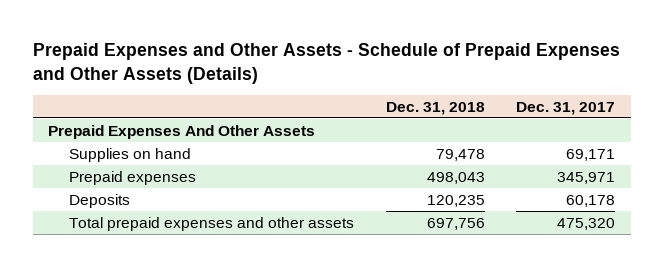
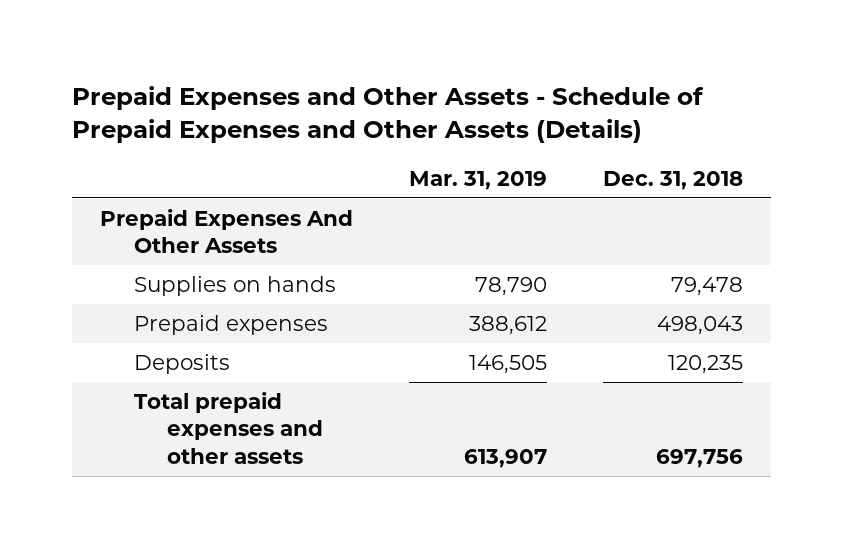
- | Dec. 31, 2018 | Dec. 31, 2017
+ | Mar. 31, 2019 | Dec. 31, 2018
- Supplies on hand | 79,478 | 69,171
+ Supplies on hands | 78,790 | 79,478

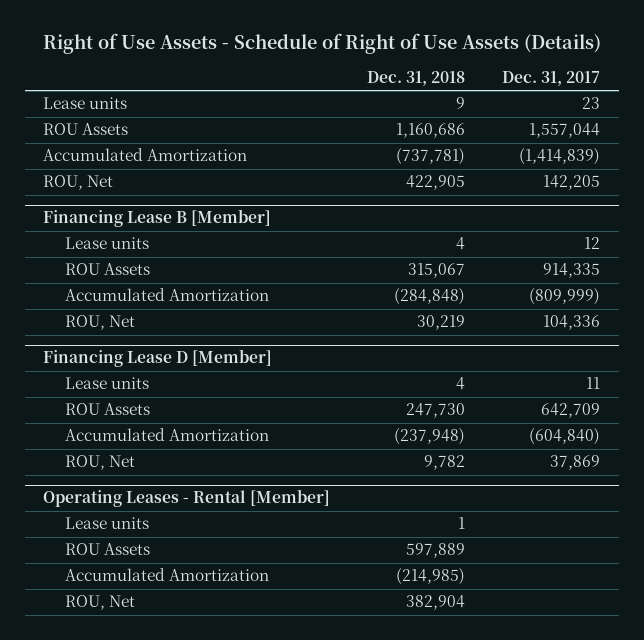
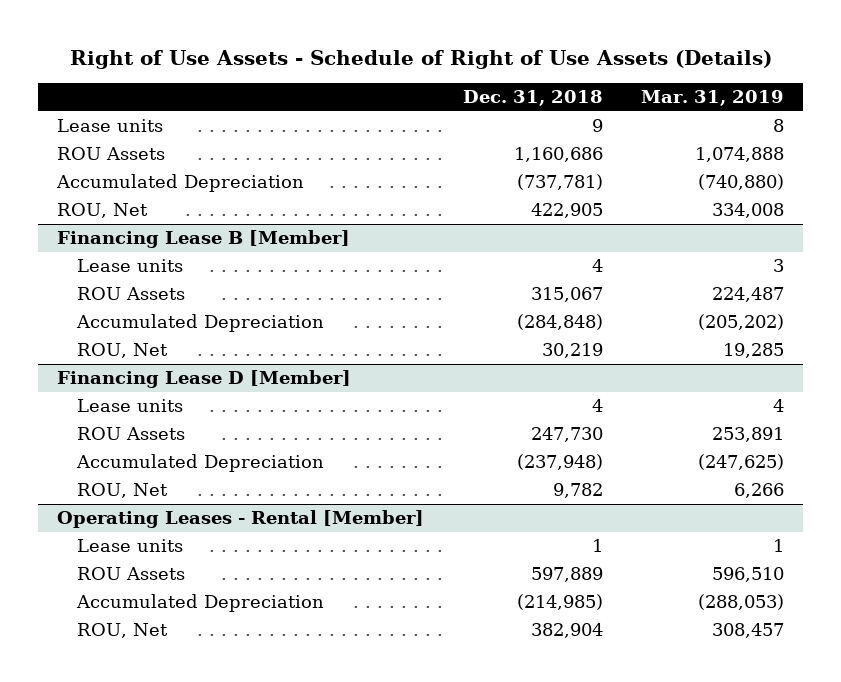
- | Dec. 31, 2018 | Dec. 31, 2017
+ | Dec. 31, 2018 | Mar. 31, 2019
- Accumulated Amortization | (737,781) | (1,414,839)
+ Accumulated Depreciation | (737,781) | (740,880)
@ Financing Lease B [Member]
- Accumulated Amortization | (284,848) | (809,999)
+ Accumulated Depreciation | (284,848) | (205,202)
@ Financing Lease D [Member]
- Accumulated Amortization | (237,948) | (604,840)
+ Accumulated Depreciation | (237,948) | (247,625)
@ Operating Leases - Rental [Member]
- Accumulated Amortization | (214,985) |
+ Accumulated Depreciation | (214,985) | (288,053)

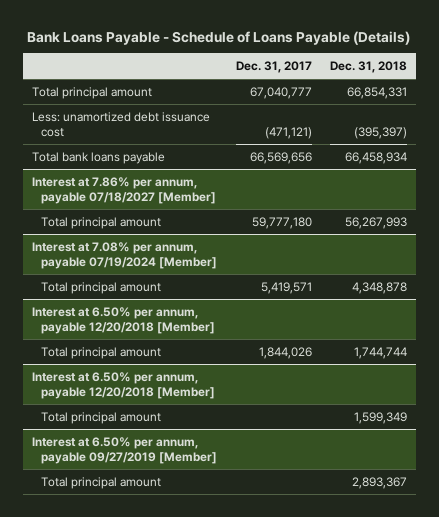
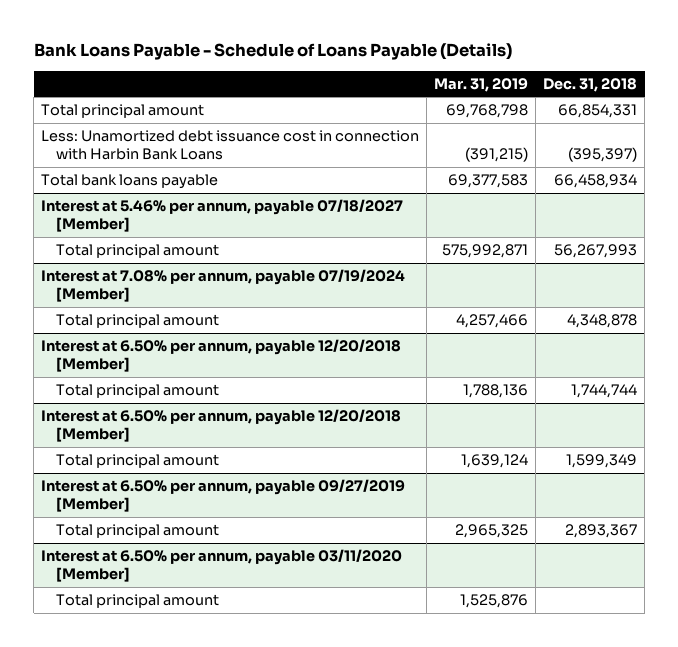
- | Dec. 31, 2017 | Dec. 31, 2018
+ | Mar. 31, 2019 | Dec. 31, 2018
- Less: unamortized debt issuance cost | (471,121) | (395,397)
+ Less: Unamortized debt issuance cost in connection with Harbin Bank Loans | (391,215) | (395,397)
- Interest at 7.86% per annum, payable 07/18/2027 [Member]
+ Interest at 5.46% per annum, payable 07/18/2027 [Member]
+ Interest at 6.50% per annum, payable 03/11/2020 [Member]
+ Total principal amount | 1,525,876 |

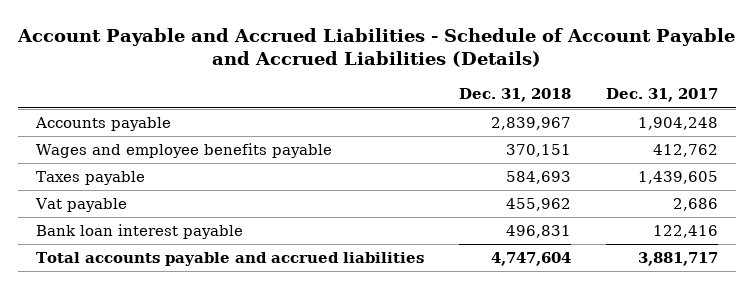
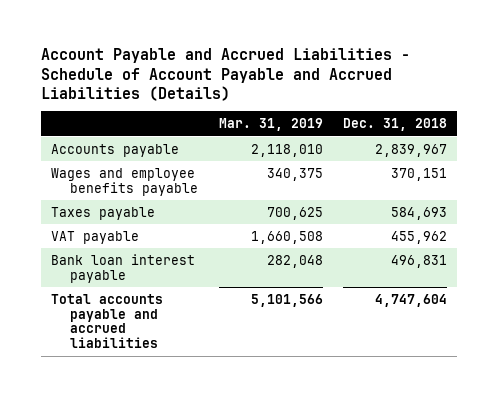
- | Dec. 31, 2018 | Dec. 31, 2017
+ | Mar. 31, 2019 | Dec. 31, 2018
- Vat payable | 455,962 | 2,686
+ VAT payable | 1,660,508 | 455,962

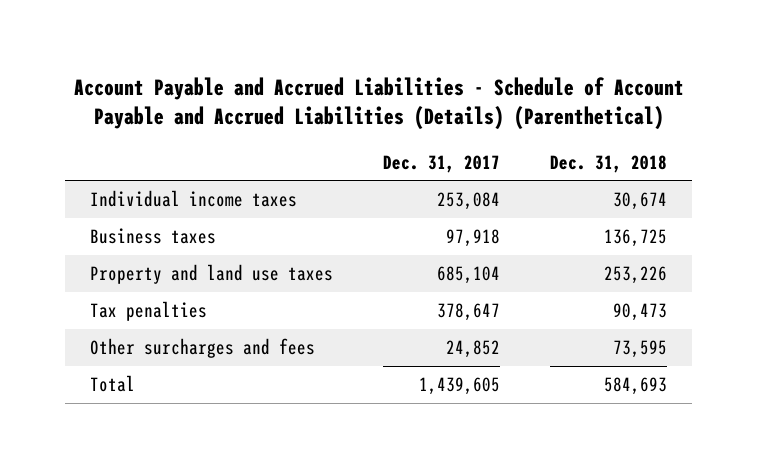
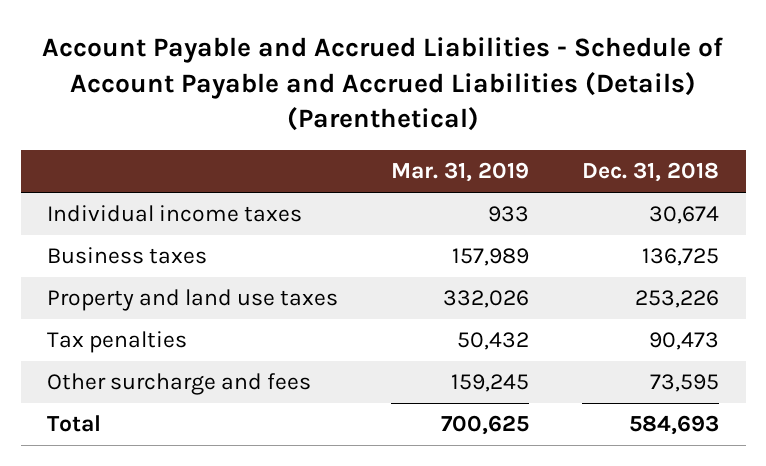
- | Dec. 31, 2017 | Dec. 31, 2018
+ | Mar. 31, 2019 | Dec. 31, 2018
- Other surcharges and fees | 24,852 | 73,595
+ Other surcharge and fees | 159,245 | 73,595

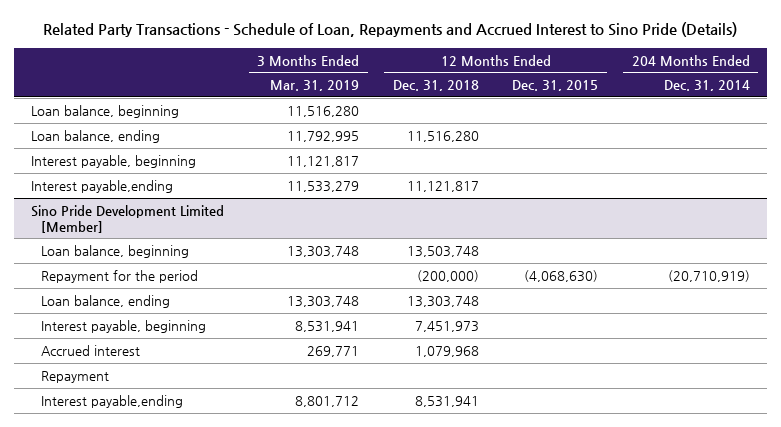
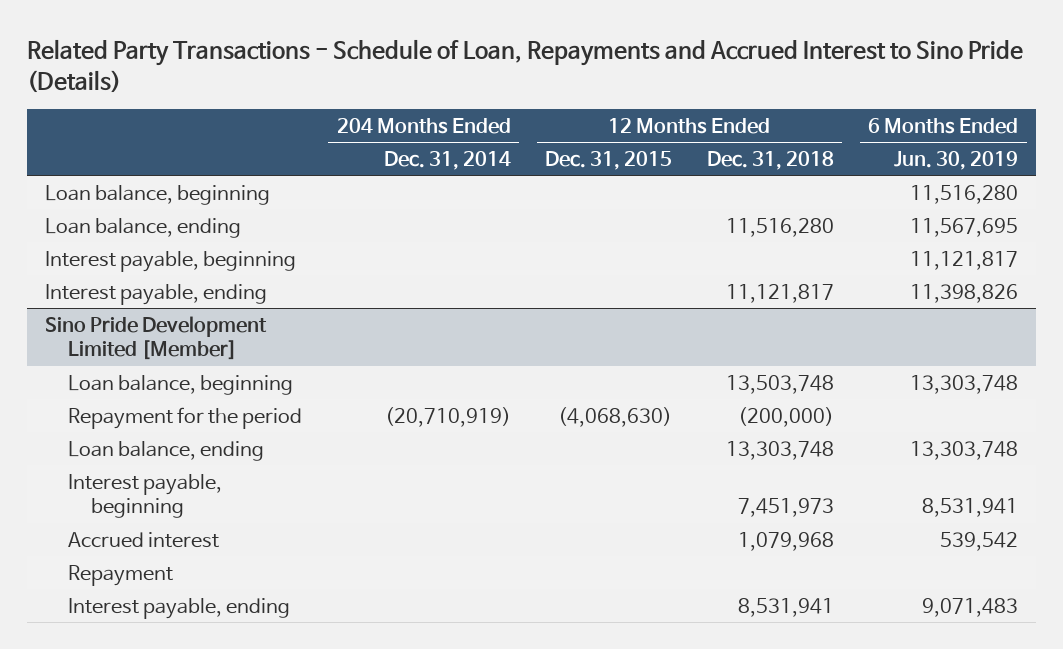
- | 3 Months Ended Mar. 31, 2019 | 12 Months Ended Dec. 31, 2018 | 12 Months Ended Dec. 31, 2015 | 204 Months Ended Dec. 31, 2014
+ | 204 Months Ended Dec. 31, 2014 | 12 Months Ended Dec. 31, 2015 | 12 Months Ended Dec. 31, 2018 | 6 Months Ended Jun. 30, 2019
- Interest payable,ending | 11,533,279 | 11,121,817 | |
+ Interest payable, ending | | | 11,121,817 | 11,398,826
@ Sino Pride Development Limited [Member]
- Interest payable,ending | 8,801,712 | 8,531,941 | |
+ Interest payable, ending | | | 8,531,941 | 9,071,483

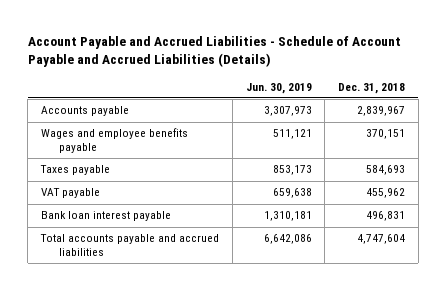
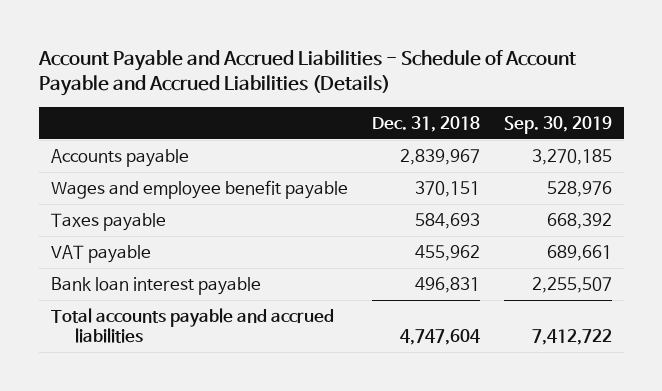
- | Jun. 30, 2019 | Dec. 31, 2018
+ | Dec. 31, 2018 | Sep. 30, 2019
- Wages and employee benefits payable | 511,121 | 370,151
+ Wages and employee benefit payable | 370,151 | 528,976

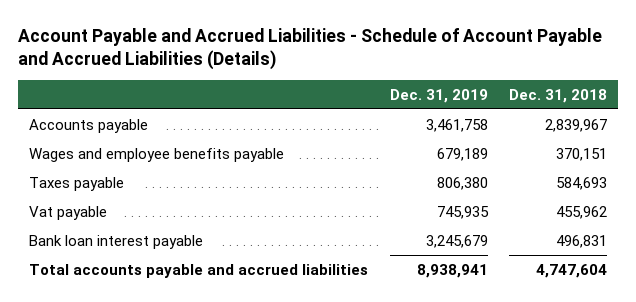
- | Dec. 31, 2018 | Sep. 30, 2019
+ | Dec. 31, 2019 | Dec. 31, 2018
- Wages and employee benefit payable | 370,151 | 528,976
+ Wages and employee benefits payable | 679,189 | 370,151
- VAT payable | 455,962 | 689,661
+ Vat payable | 745,935 | 455,962

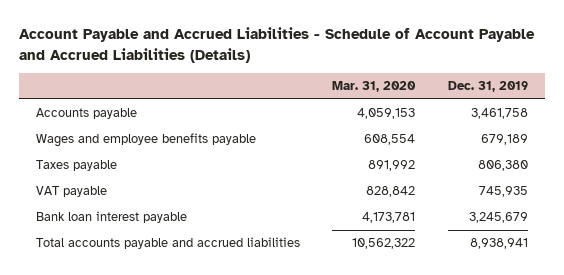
- | Dec. 31, 2019 | Dec. 31, 2018
+ | Mar. 31, 2020 | Dec. 31, 2019
- Vat payable | 745,935 | 455,962
+ VAT payable | 828,842 | 745,935

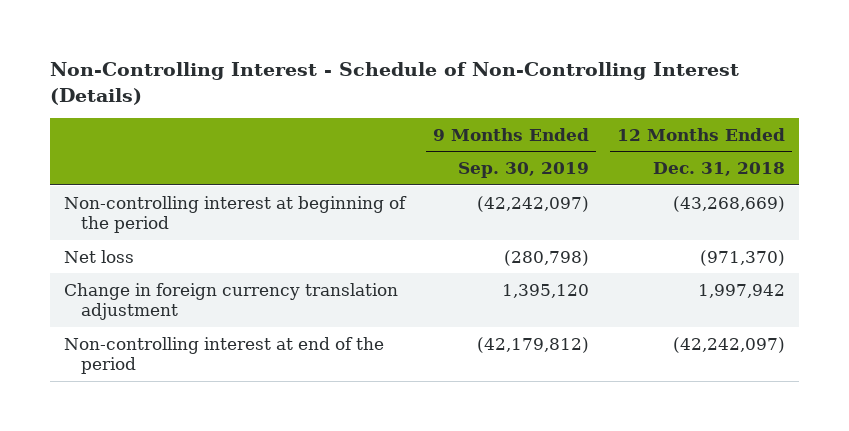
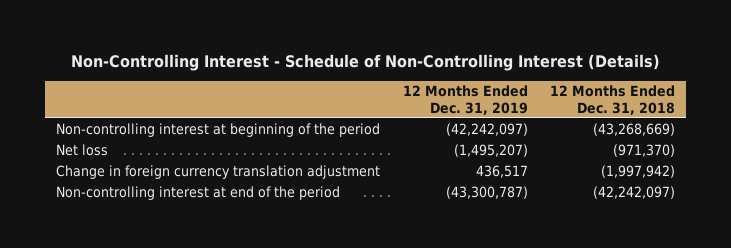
- | 9 Months Ended Sep. 30, 2019 | 12 Months Ended Dec. 31, 2018
+ | 12 Months Ended Dec. 31, 2019 | 12 Months Ended Dec. 31, 2018
- Change in foreign currency translation adjustment | 1,395,120 | 1,997,942
+ Change in foreign currency translation adjustment | 436,517 | (1,997,942)

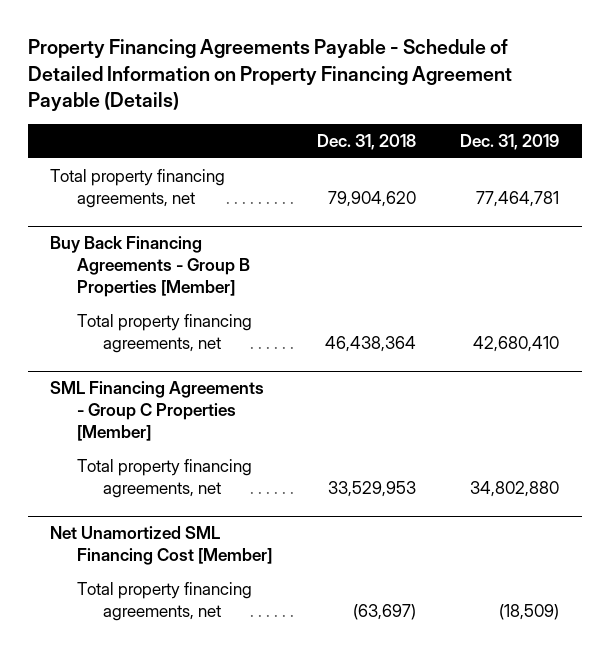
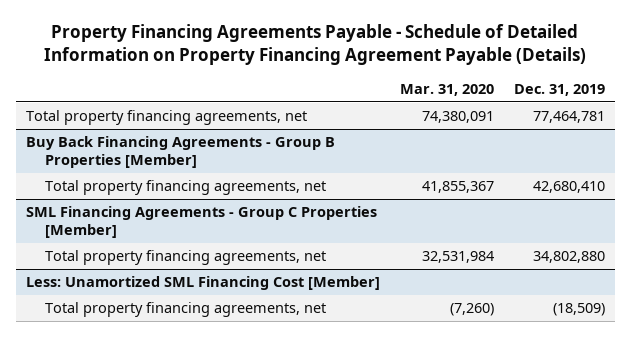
- | Dec. 31, 2018 | Dec. 31, 2019
+ | Mar. 31, 2020 | Dec. 31, 2019
- Net Unamortized SML Financing Cost [Member]
+ Less: Unamortized SML Financing Cost [Member]

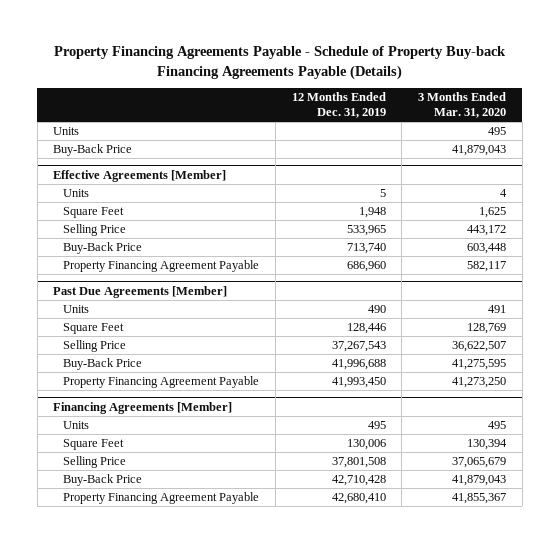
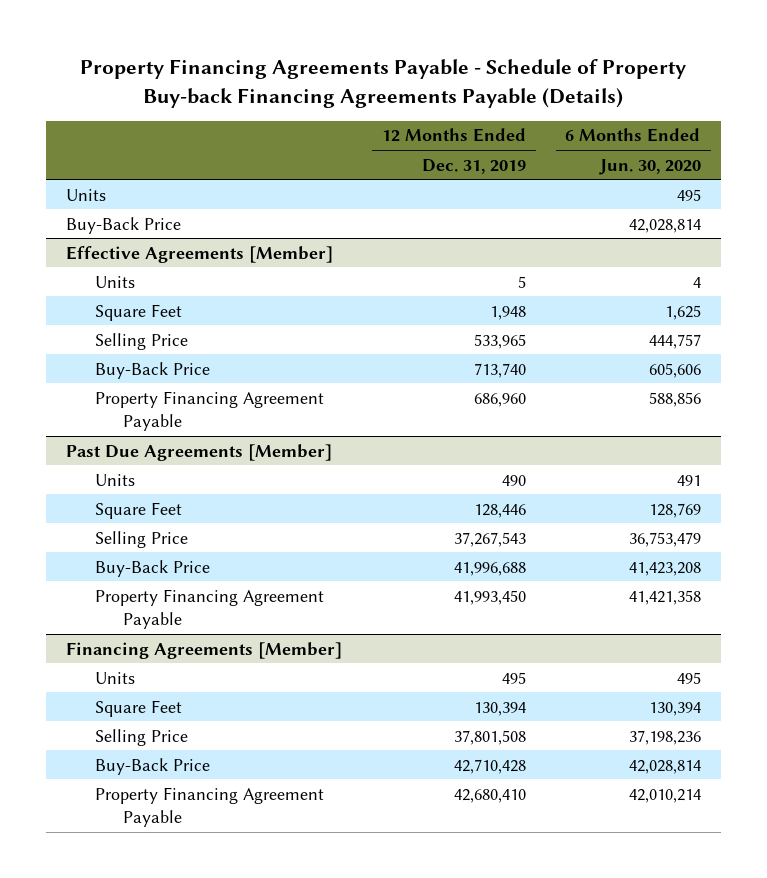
- | 12 Months Ended Dec. 31, 2019 | 3 Months Ended Mar. 31, 2020
+ | 12 Months Ended Dec. 31, 2019 | 6 Months Ended Jun. 30, 2020
@ Financing Agreements [Member]
- Square Feet | 130,006 | 130,394
+ Square Feet | 130,394 | 130,394

